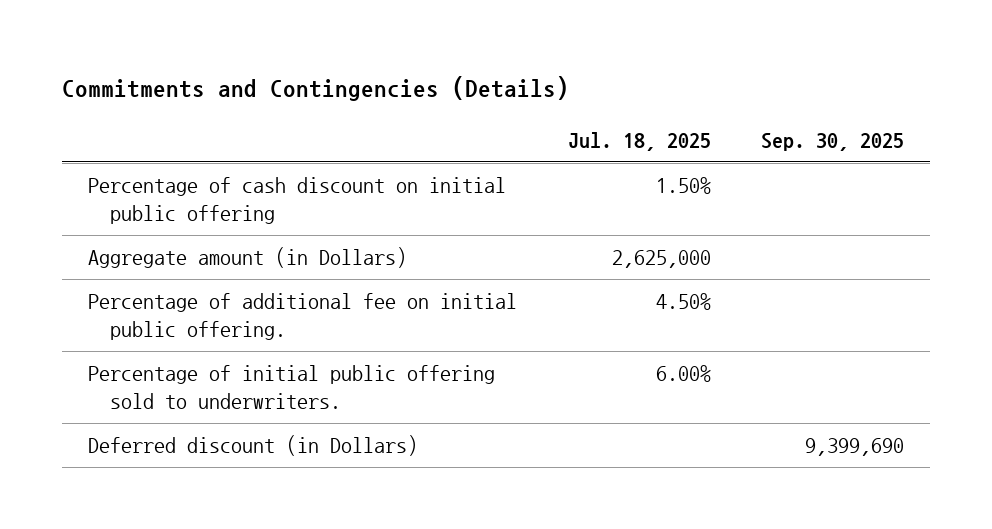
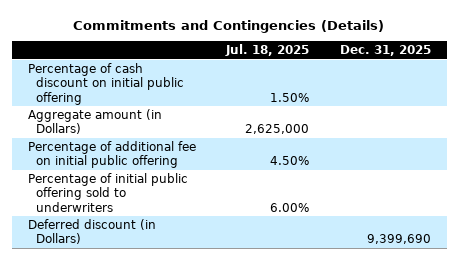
- | Jul. 18, 2025 | Sep. 30, 2025
+ | Jul. 18, 2025 | Dec. 31, 2025
- Percentage of additional fee on initial public offering. | 4.50% |
- Percentage of initial public offering sold to underwriters. | 6.00% |
+ Percentage of additional fee on initial public offering | 4.50% |
+ Percentage of initial public offering sold to underwriters | 6.00% |

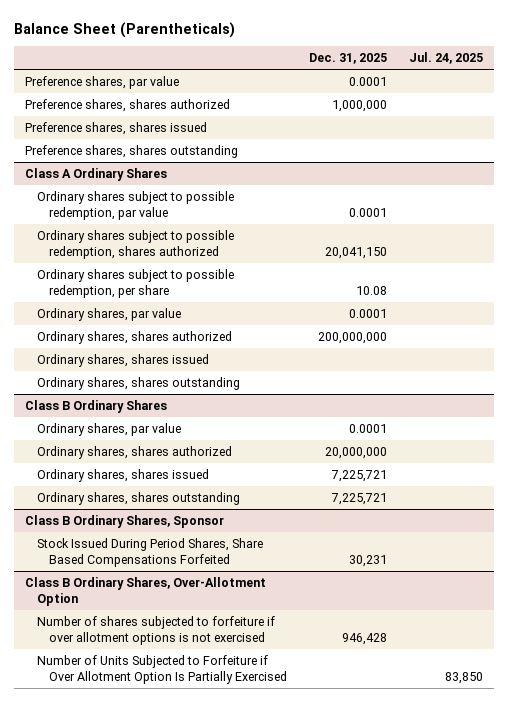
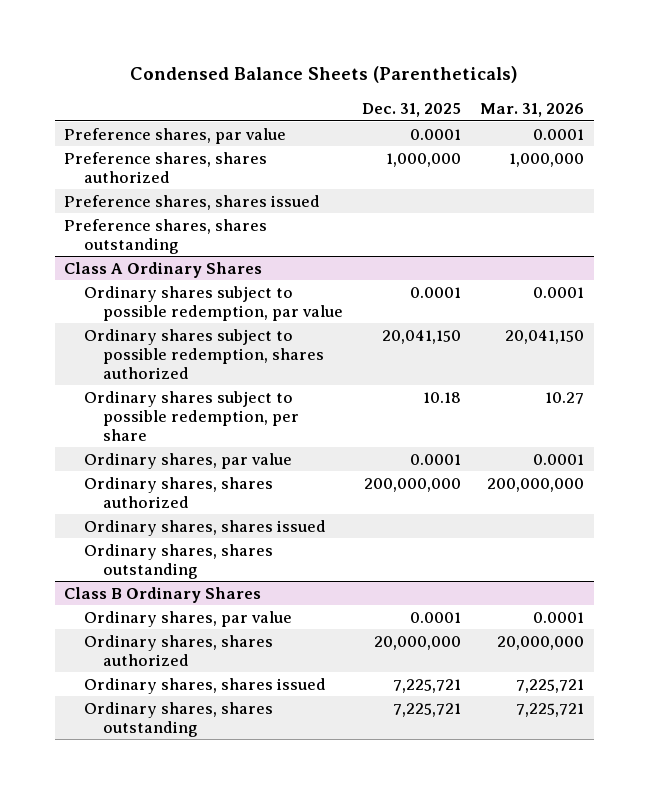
- Balance Sheet (Parentheticals)
+ Condensed Balance Sheets (Parentheticals)
- | Dec. 31, 2025 | Jul. 24, 2025
+ | Dec. 31, 2025 | Mar. 31, 2026
@ Class A Ordinary Shares
- Ordinary shares subject to possible redemption, per share | 10.08 |
+ Ordinary shares subject to possible redemption, per share | 10.18 | 10.27
- Class B Ordinary Shares, Sponsor
- Stock Issued During Period Shares, Share Based Compensations Forfeited | 30,231 |
- Class B Ordinary Shares, Over-Allotment Option
- Number of shares subjected to forfeiture if over allotment options is not exercised | 946,428 |
- Number of Units Subjected to Forfeiture if Over Allotment Option Is Partially Exercised | | 83,850

